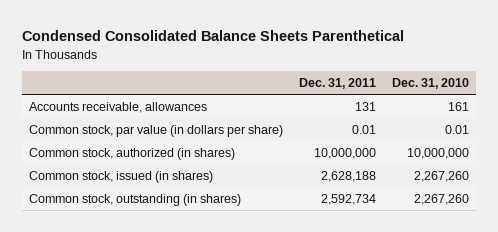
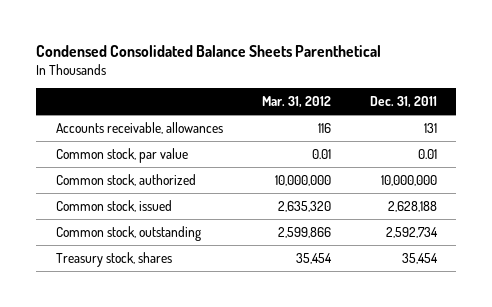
- | Dec. 31, 2011 | Dec. 31, 2010
+ | Mar. 31, 2012 | Dec. 31, 2011
- Common stock, par value (in dollars per share) | 0.01 | 0.01
- Common stock, authorized (in shares) | 10,000,000 | 10,000,000
- Common stock, issued (in shares) | 2,628,188 | 2,267,260
- Common stock, outstanding (in shares) | 2,592,734 | 2,267,260
+ Common stock, par value | 0.01 | 0.01
+ Common stock, authorized | 10,000,000 | 10,000,000
+ Common stock, issued | 2,635,320 | 2,628,188
+ Common stock, outstanding | 2,599,866 | 2,592,734
+ Treasury stock, shares | 35,454 | 35,454

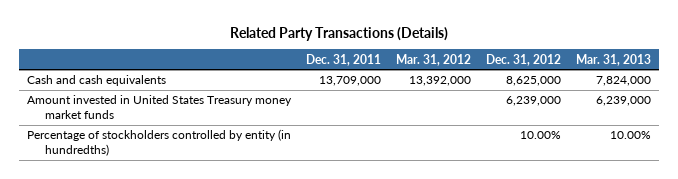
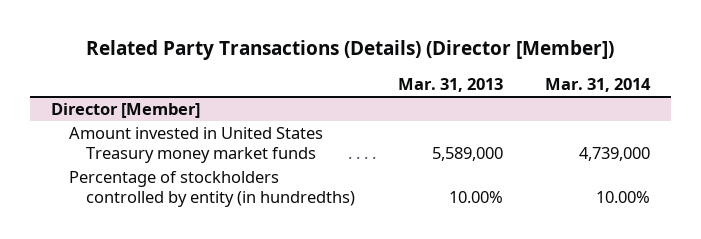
- Related Party Transactions (Details)
+ Related Party Transactions (Details) (Director [Member])
- | Dec. 31, 2011 | Mar. 31, 2012 | Dec. 31, 2012 | Mar. 31, 2013
+ | Mar. 31, 2013 | Mar. 31, 2014
- Cash and cash equivalents | 13,709,000 | 13,392,000 | 8,625,000 | 7,824,000
- Amount invested in United States Treasury money market funds | | | 6,239,000 | 6,239,000
+ Director [Member]
+ Amount invested in United States Treasury money market funds | 5,589,000 | 4,739,000

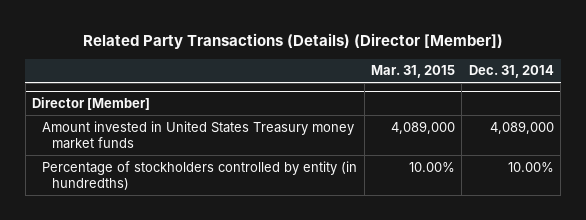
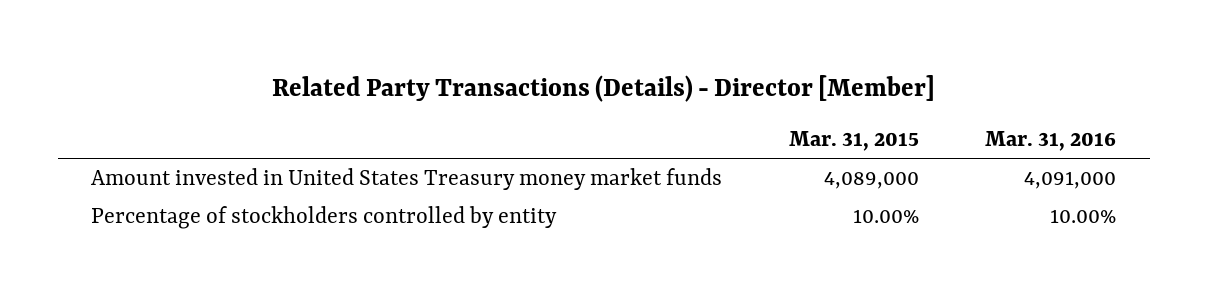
- Related Party Transactions (Details) (Director [Member])
+ Related Party Transactions (Details) - Director [Member]
- | Mar. 31, 2015 | Dec. 31, 2014
+ | Mar. 31, 2015 | Mar. 31, 2016
- Director [Member]
- Percentage of stockholders controlled by entity (in hundredths) | 10.00% | 10.00%
+ Percentage of stockholders controlled by entity | 10.00% | 10.00%

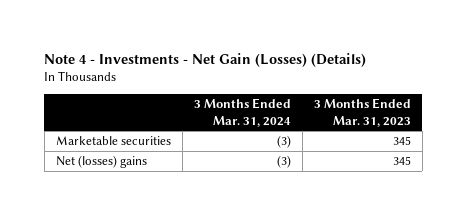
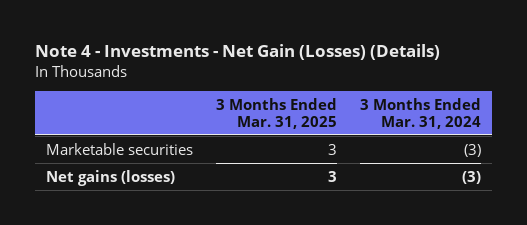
- | 3 Months Ended Mar. 31, 2024 | 3 Months Ended Mar. 31, 2023
+ | 3 Months Ended Mar. 31, 2025 | 3 Months Ended Mar. 31, 2024
- Net (losses) gains | (3) | 345
+ Net gains (losses) | 3 | (3)

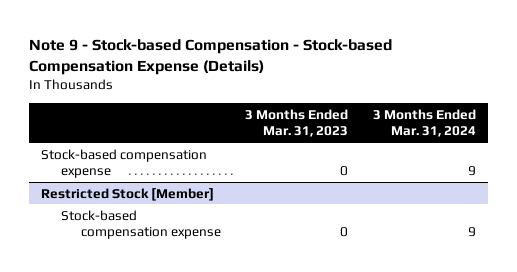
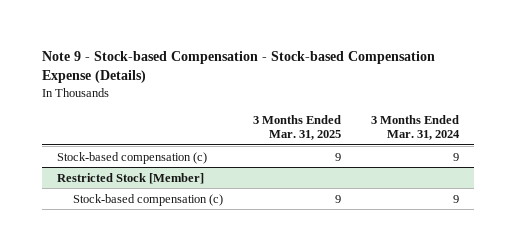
- | 3 Months Ended Mar. 31, 2023 | 3 Months Ended Mar. 31, 2024
+ | 3 Months Ended Mar. 31, 2025 | 3 Months Ended Mar. 31, 2024
- Stock-based compensation expense | 0 | 9
+ Stock-based compensation (c) | 9 | 9
@ Restricted Stock [Member]
- Stock-based compensation expense | 0 | 9
+ Stock-based compensation (c) | 9 | 9

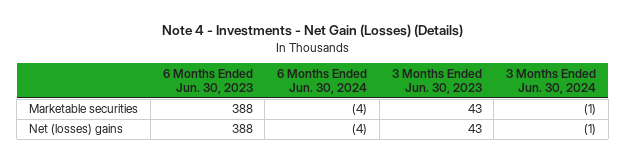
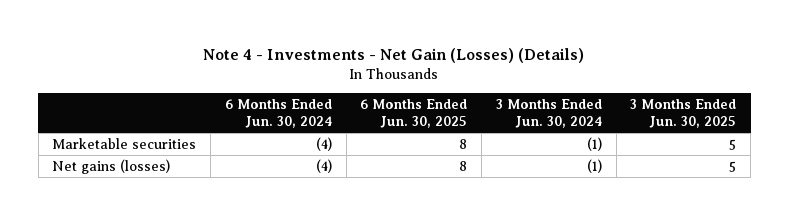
- | 6 Months Ended Jun. 30, 2023 | 6 Months Ended Jun. 30, 2024 | 3 Months Ended Jun. 30, 2023 | 3 Months Ended Jun. 30, 2024
+ | 6 Months Ended Jun. 30, 2024 | 6 Months Ended Jun. 30, 2025 | 3 Months Ended Jun. 30, 2024 | 3 Months Ended Jun. 30, 2025
- Net (losses) gains | 388 | (4) | 43 | (1)
+ Net gains (losses) | (4) | 8 | (1) | 5

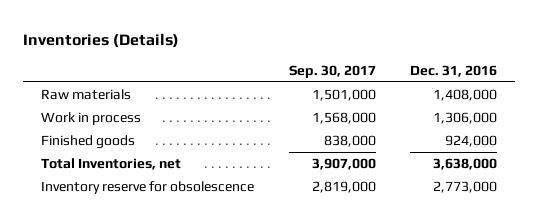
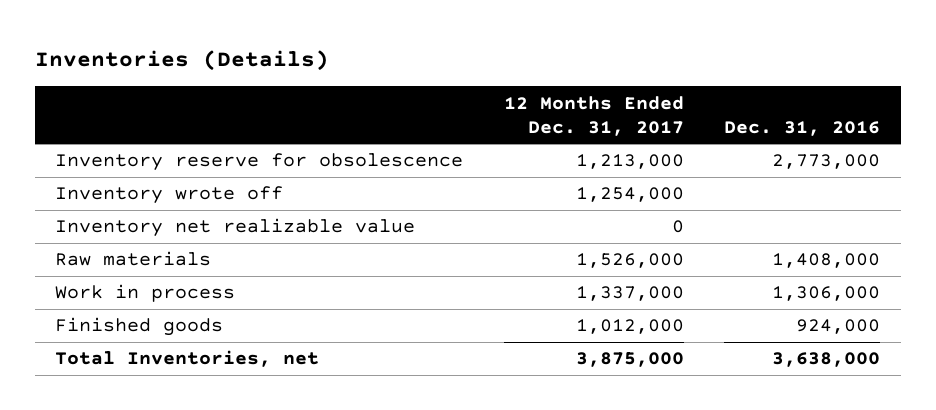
- | Sep. 30, 2017 | Dec. 31, 2016
+ | 12 Months Ended Dec. 31, 2017 | Dec. 31, 2016
moved up: Inventory reserve for obsolescence | 1,213,000 | 2,773,000
+ Inventory wrote off | 1,254,000 |
+ Inventory net realizable value | 0 |

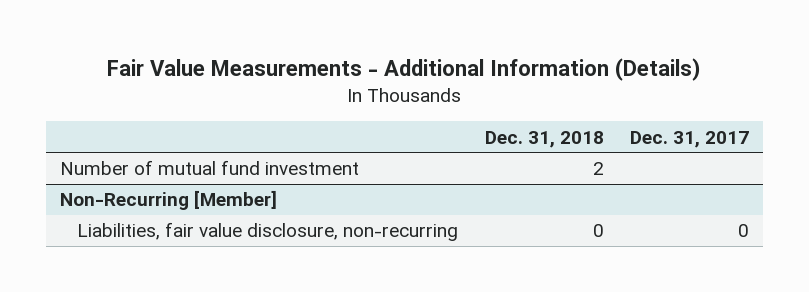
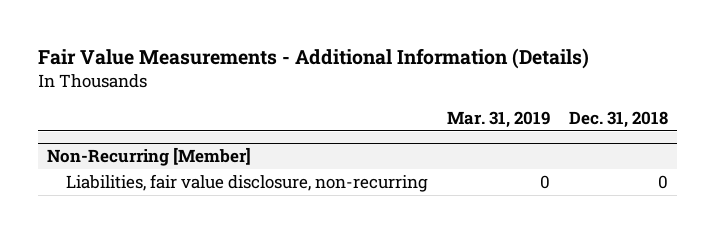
- | Dec. 31, 2018 | Dec. 31, 2017
+ | Mar. 31, 2019 | Dec. 31, 2018
- Number of mutual fund investment | 2 |

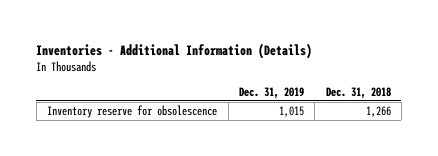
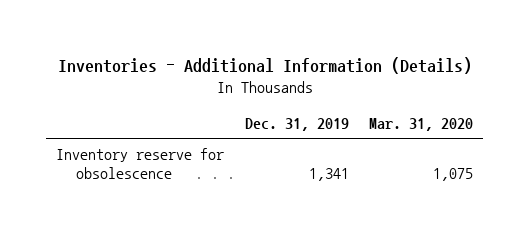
- | Dec. 31, 2019 | Dec. 31, 2018
+ | Dec. 31, 2019 | Mar. 31, 2020
- Inventory reserve for obsolescence | 1,015 | 1,266
+ Inventory reserve for obsolescence | 1,341 | 1,075

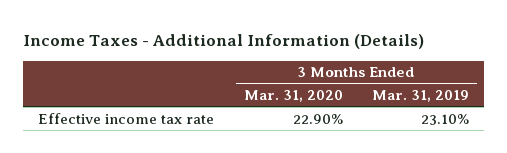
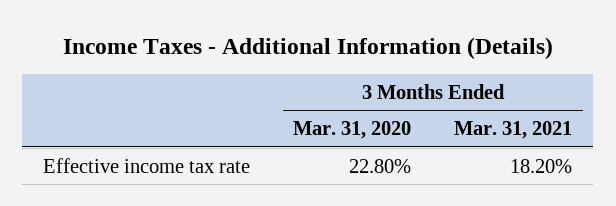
- | 3 Months Ended Mar. 31, 2020 | 3 Months Ended Mar. 31, 2019
+ | 3 Months Ended Mar. 31, 2020 | 3 Months Ended Mar. 31, 2021
- Effective income tax rate | 22.90% | 23.10%
+ Effective income tax rate | 22.80% | 18.20%

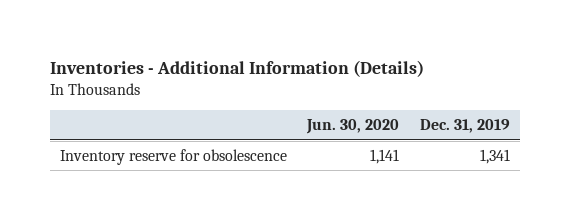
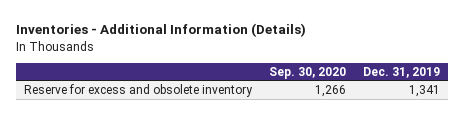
- | Jun. 30, 2020 | Dec. 31, 2019
+ | Sep. 30, 2020 | Dec. 31, 2019
- Inventory reserve for obsolescence | 1,141 | 1,341
+ Reserve for excess and obsolete inventory | 1,266 | 1,341

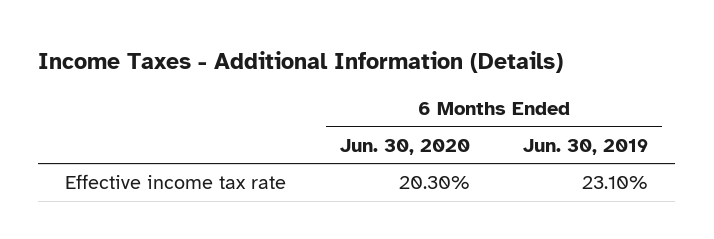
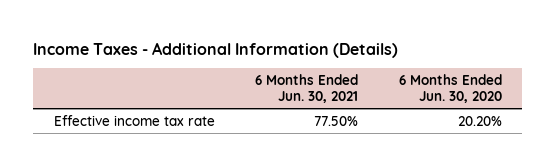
- | 6 Months Ended Jun. 30, 2020 | 6 Months Ended Jun. 30, 2019
+ | 6 Months Ended Jun. 30, 2021 | 6 Months Ended Jun. 30, 2020
- Effective income tax rate | 20.30% | 23.10%
+ Effective income tax rate | 77.50% | 20.20%

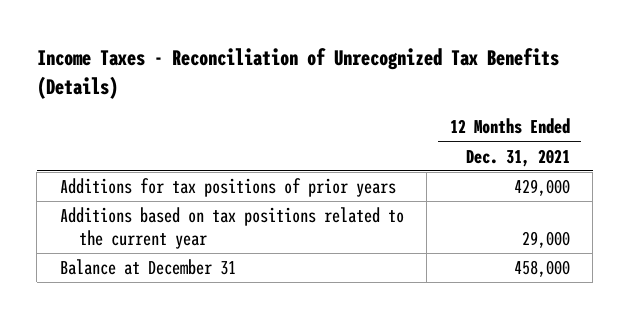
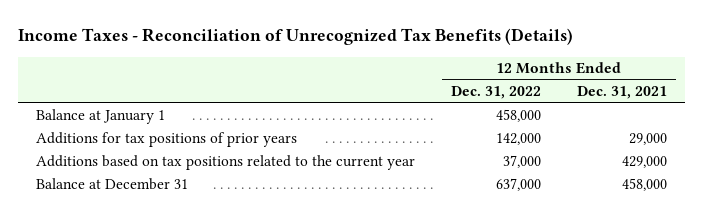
- | 12 Months Ended Dec. 31, 2021
+ | 12 Months Ended Dec. 31, 2022 | 12 Months Ended Dec. 31, 2021
- Additions for tax positions of prior years | 429,000
- Additions based on tax positions related to the current year | 29,000
+ Balance at January 1 | 458,000 |
+ Additions for tax positions of prior years | 142,000 | 29,000
+ Additions based on tax positions related to the current year | 37,000 | 429,000

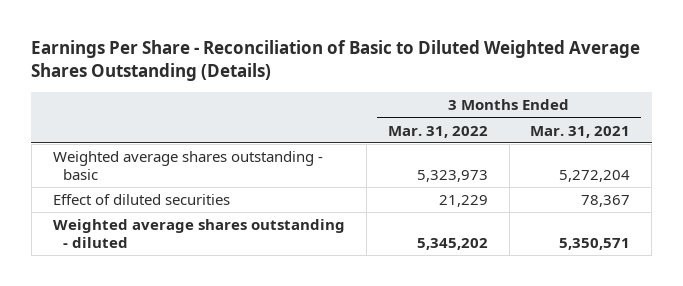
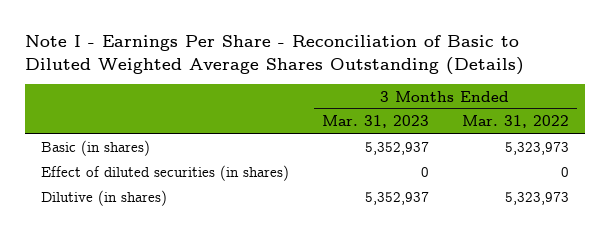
- Earnings Per Share - Reconciliation of Basic to Diluted Weighted Average Shares Outstanding (Details)
+ Note I - Earnings Per Share - Reconciliation of Basic to Diluted Weighted Average Shares Outstanding (Details)
- | 3 Months Ended Mar. 31, 2022 | 3 Months Ended Mar. 31, 2021
+ | 3 Months Ended Mar. 31, 2023 | 3 Months Ended Mar. 31, 2022
- Weighted average shares outstanding - basic | 5,323,973 | 5,272,204
- Effect of diluted securities | 21,229 | 78,367
- Weighted average shares outstanding - diluted | 5,345,202 | 5,350,571
+ Basic (in shares) | 5,352,937 | 5,323,973
+ Effect of diluted securities (in shares) | 0 | 0
+ Dilutive (in shares) | 5,352,937 | 5,323,973

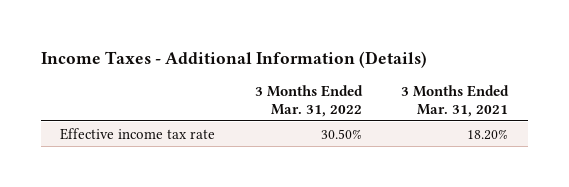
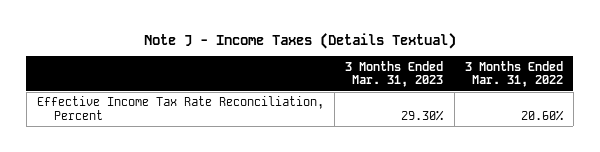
- Income Taxes - Additional Information (Details)
+ Note J - Income Taxes (Details Textual)
- | 3 Months Ended Mar. 31, 2022 | 3 Months Ended Mar. 31, 2021
+ | 3 Months Ended Mar. 31, 2023 | 3 Months Ended Mar. 31, 2022
- Effective income tax rate | 30.50% | 18.20%
+ Effective Income Tax Rate Reconciliation, Percent | 29.30% | 20.60%

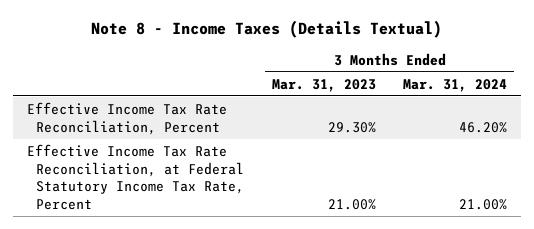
- Note J - Income Taxes (Details Textual)
+ Note 8 - Income Taxes (Details Textual)
- | 3 Months Ended Mar. 31, 2023 | 3 Months Ended Mar. 31, 2022
+ | 3 Months Ended Mar. 31, 2023 | 3 Months Ended Mar. 31, 2024
+ Effective Income Tax Rate Reconciliation, at Federal Statutory Income Tax Rate, Percent | 21.00% | 21.00%

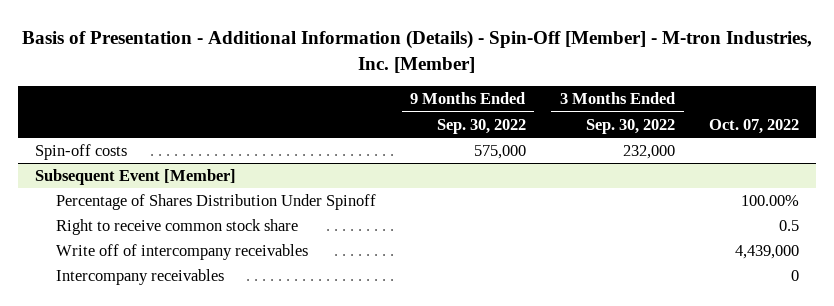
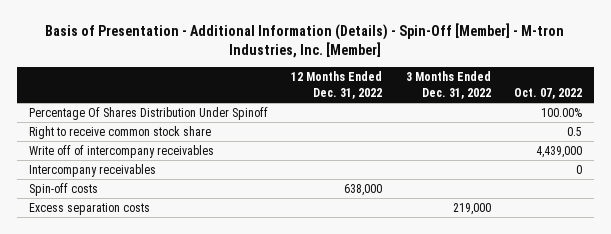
- | 9 Months Ended Sep. 30, 2022 | 3 Months Ended Sep. 30, 2022 | Oct. 07, 2022
+ | 12 Months Ended Dec. 31, 2022 | 3 Months Ended Dec. 31, 2022 | Oct. 07, 2022
- Subsequent Event [Member]
- Percentage of Shares Distribution Under Spinoff | | | 100.00%
+ Percentage Of Shares Distribution Under Spinoff | | | 100.00%
moved down: Spin-off costs | 638,000 | |
+ Excess separation costs | | 219,000 |

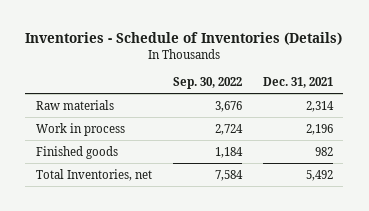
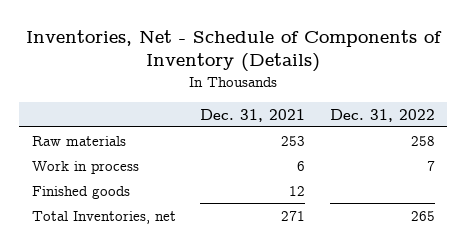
- Inventories - Schedule of Inventories (Details)
+ Inventories, Net - Schedule of Components of Inventory (Details)
- | Sep. 30, 2022 | Dec. 31, 2021
+ | Dec. 31, 2021 | Dec. 31, 2022
- Raw materials | 3,676 | 2,314
- Work in process | 2,724 | 2,196
- Finished goods | 1,184 | 982
- Total Inventories, net | 7,584 | 5,492
+ Raw materials | 253 | 258
+ Work in process | 6 | 7
+ Finished goods | 12 |
+ Total Inventories, net | 271 | 265

